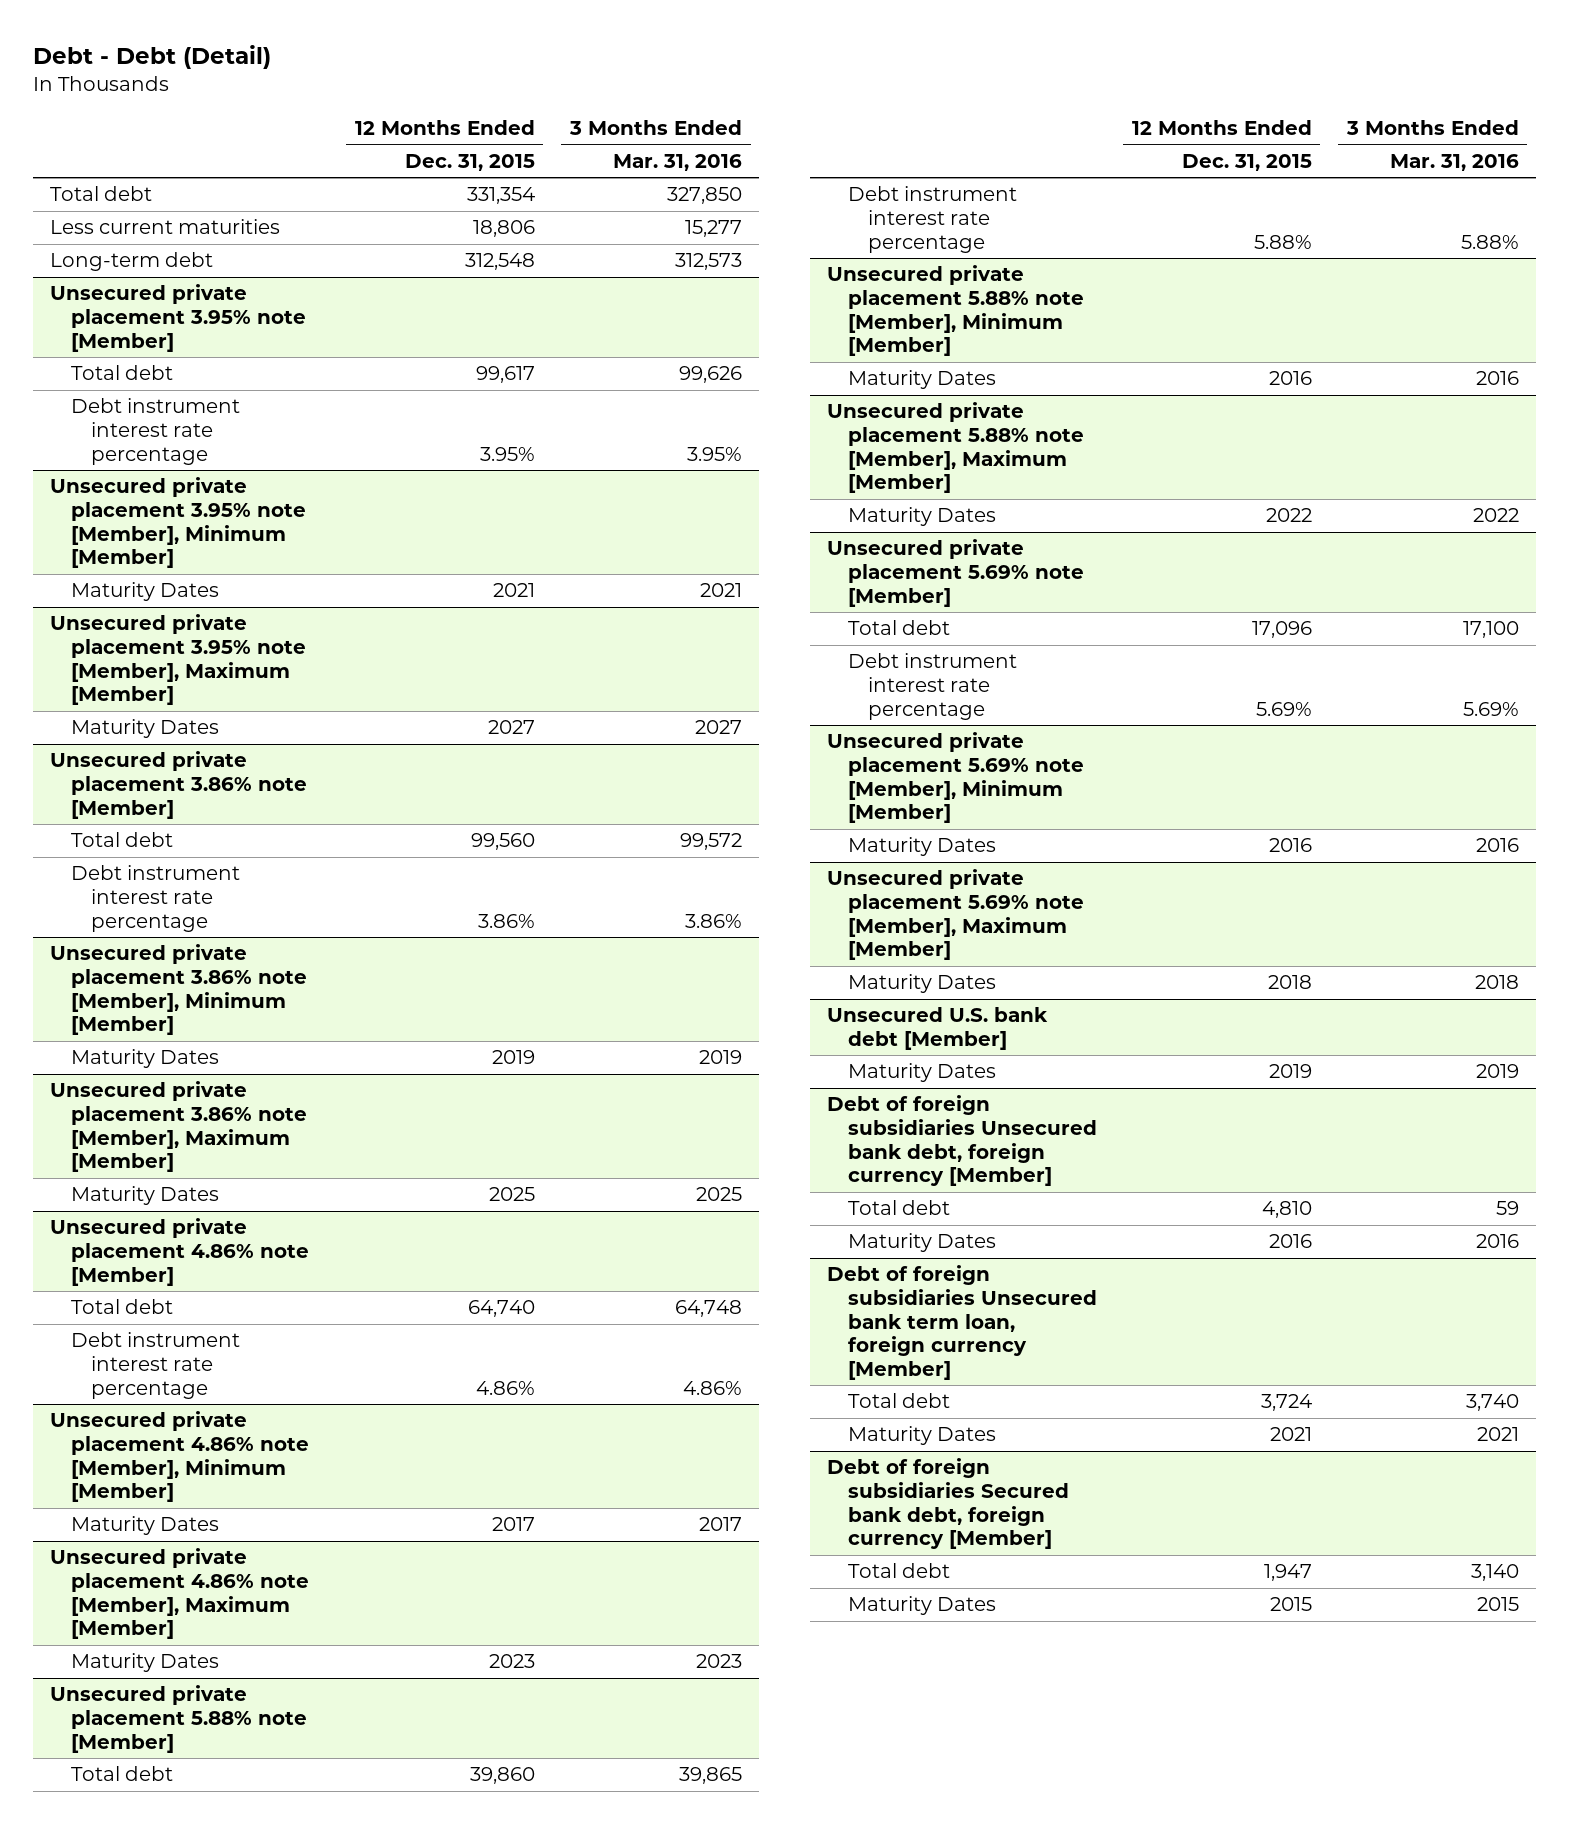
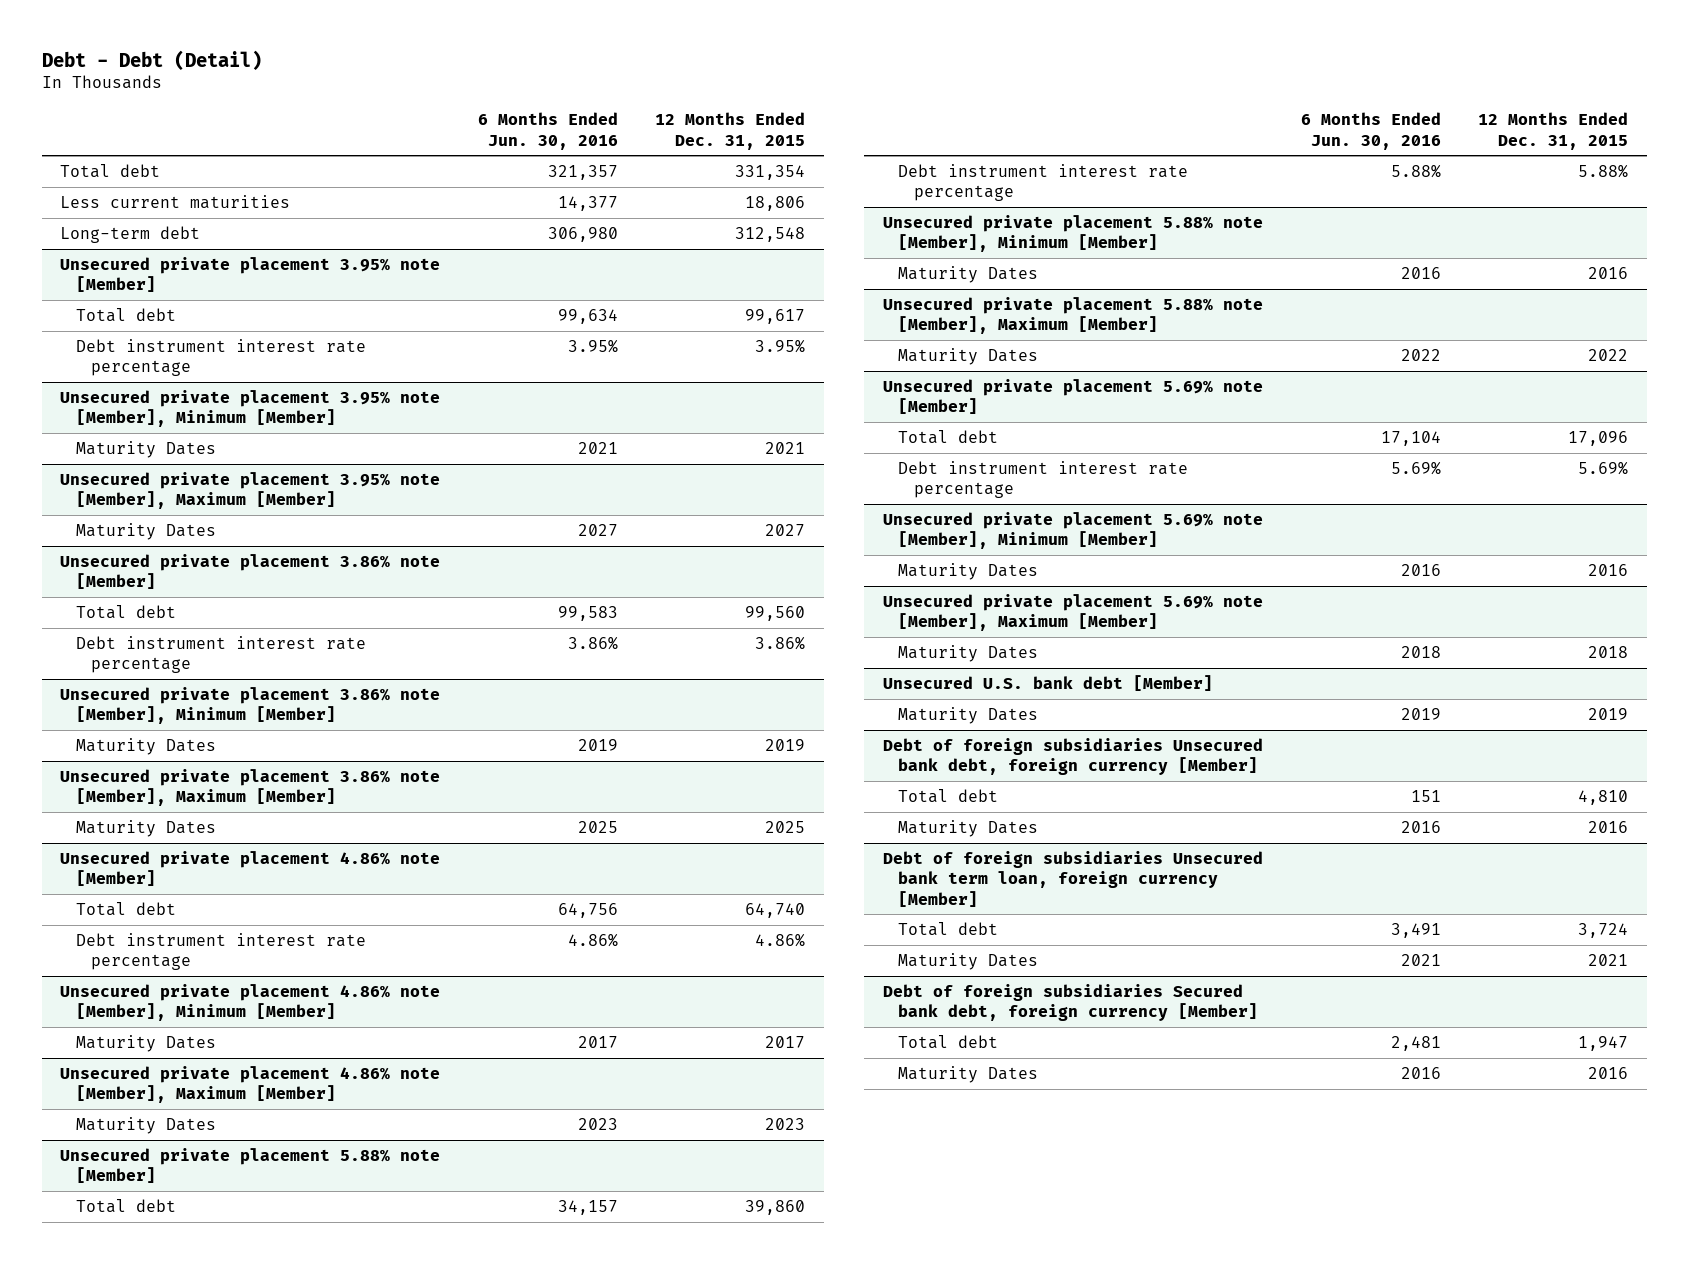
- | 12 Months Ended Dec. 31, 2015 | 3 Months Ended Mar. 31, 2016
+ | 6 Months Ended Jun. 30, 2016 | 12 Months Ended Dec. 31, 2015
@ Debt of foreign subsidiaries Secured bank debt, foreign currency [Member]
- Maturity Dates | 2015 | 2015
+ Maturity Dates | 2016 | 2016

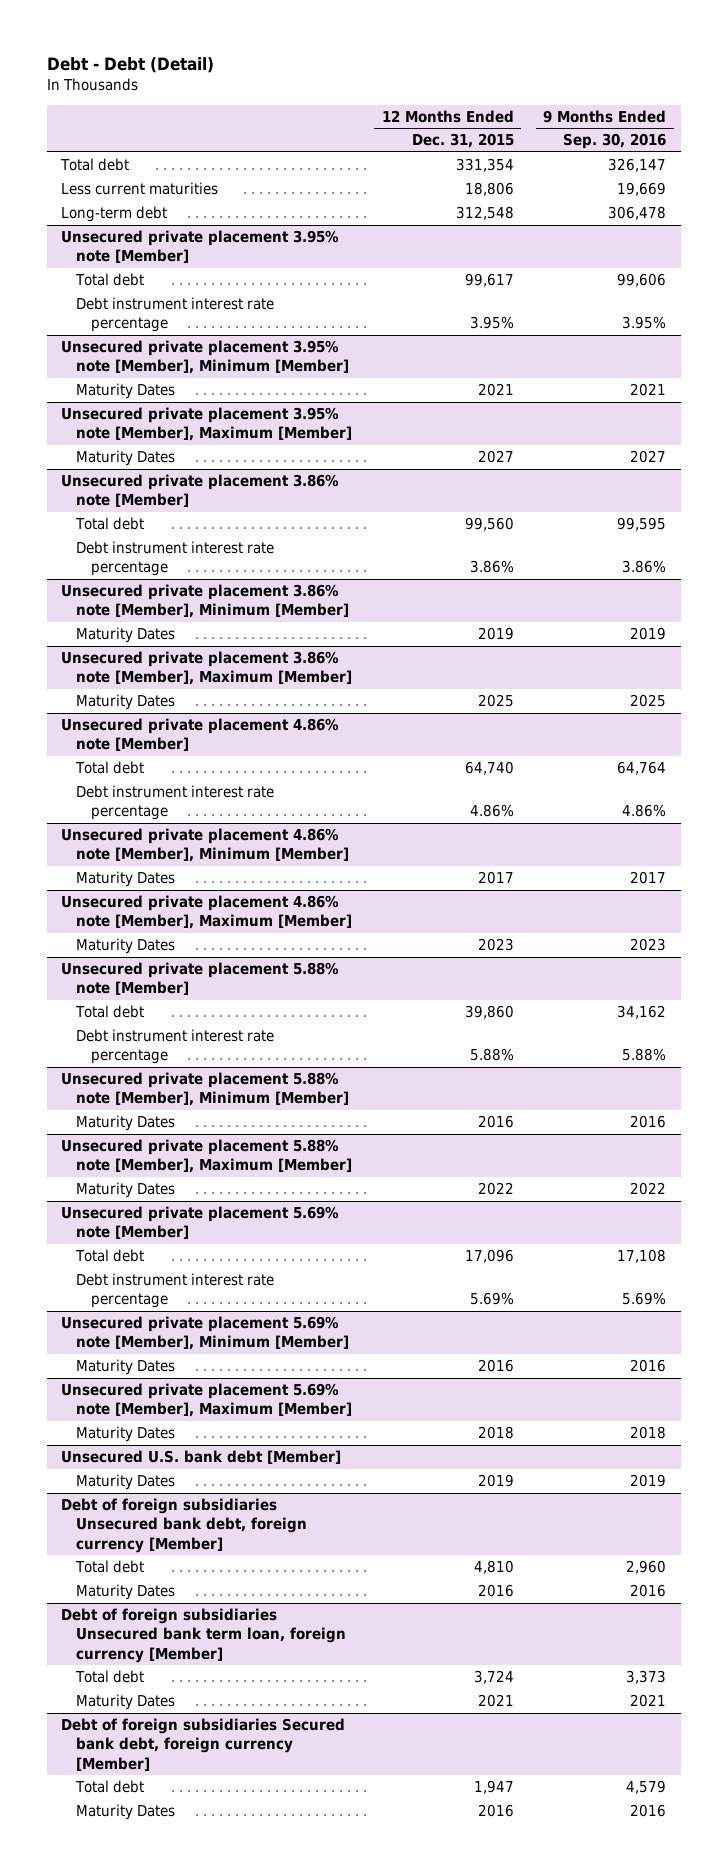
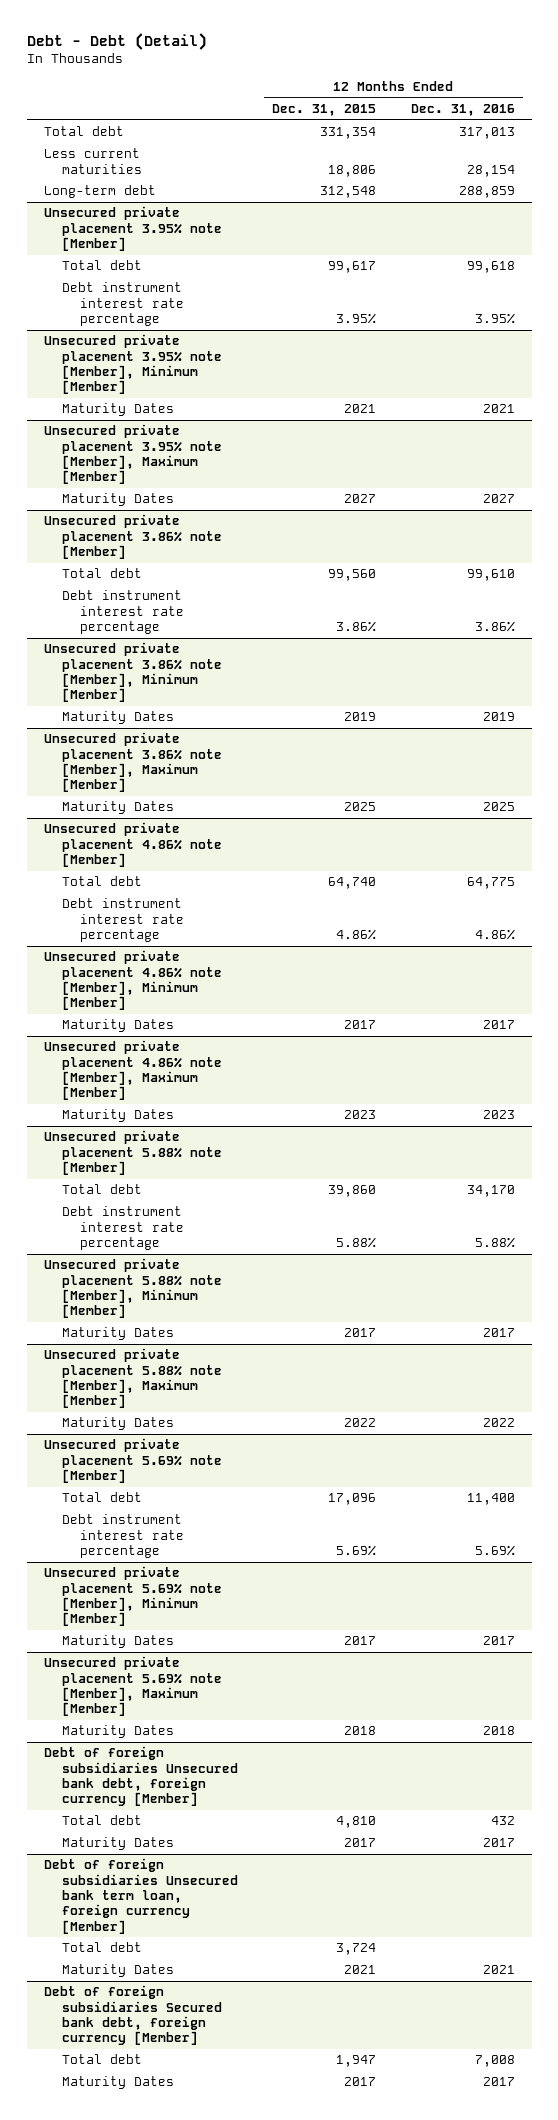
- | 12 Months Ended Dec. 31, 2015 | 9 Months Ended Sep. 30, 2016
+ | 12 Months Ended Dec. 31, 2015 | 12 Months Ended Dec. 31, 2016
@ Unsecured private placement 5.88% note [Member], Minimum [Member]
- Maturity Dates | 2016 | 2016
+ Maturity Dates | 2017 | 2017
@ Unsecured private placement 5.69% note [Member], Minimum [Member]
- Maturity Dates | 2016 | 2016
+ Maturity Dates | 2017 | 2017
- Unsecured U.S. bank debt [Member]
- Maturity Dates | 2019 | 2019
@ Debt of foreign subsidiaries Unsecured bank debt, foreign currency [Member]
- Maturity Dates | 2016 | 2016
+ Maturity Dates | 2017 | 2017
@ Debt of foreign subsidiaries Secured bank debt, foreign currency [Member]
- Maturity Dates | 2016 | 2016
+ Maturity Dates | 2017 | 2017

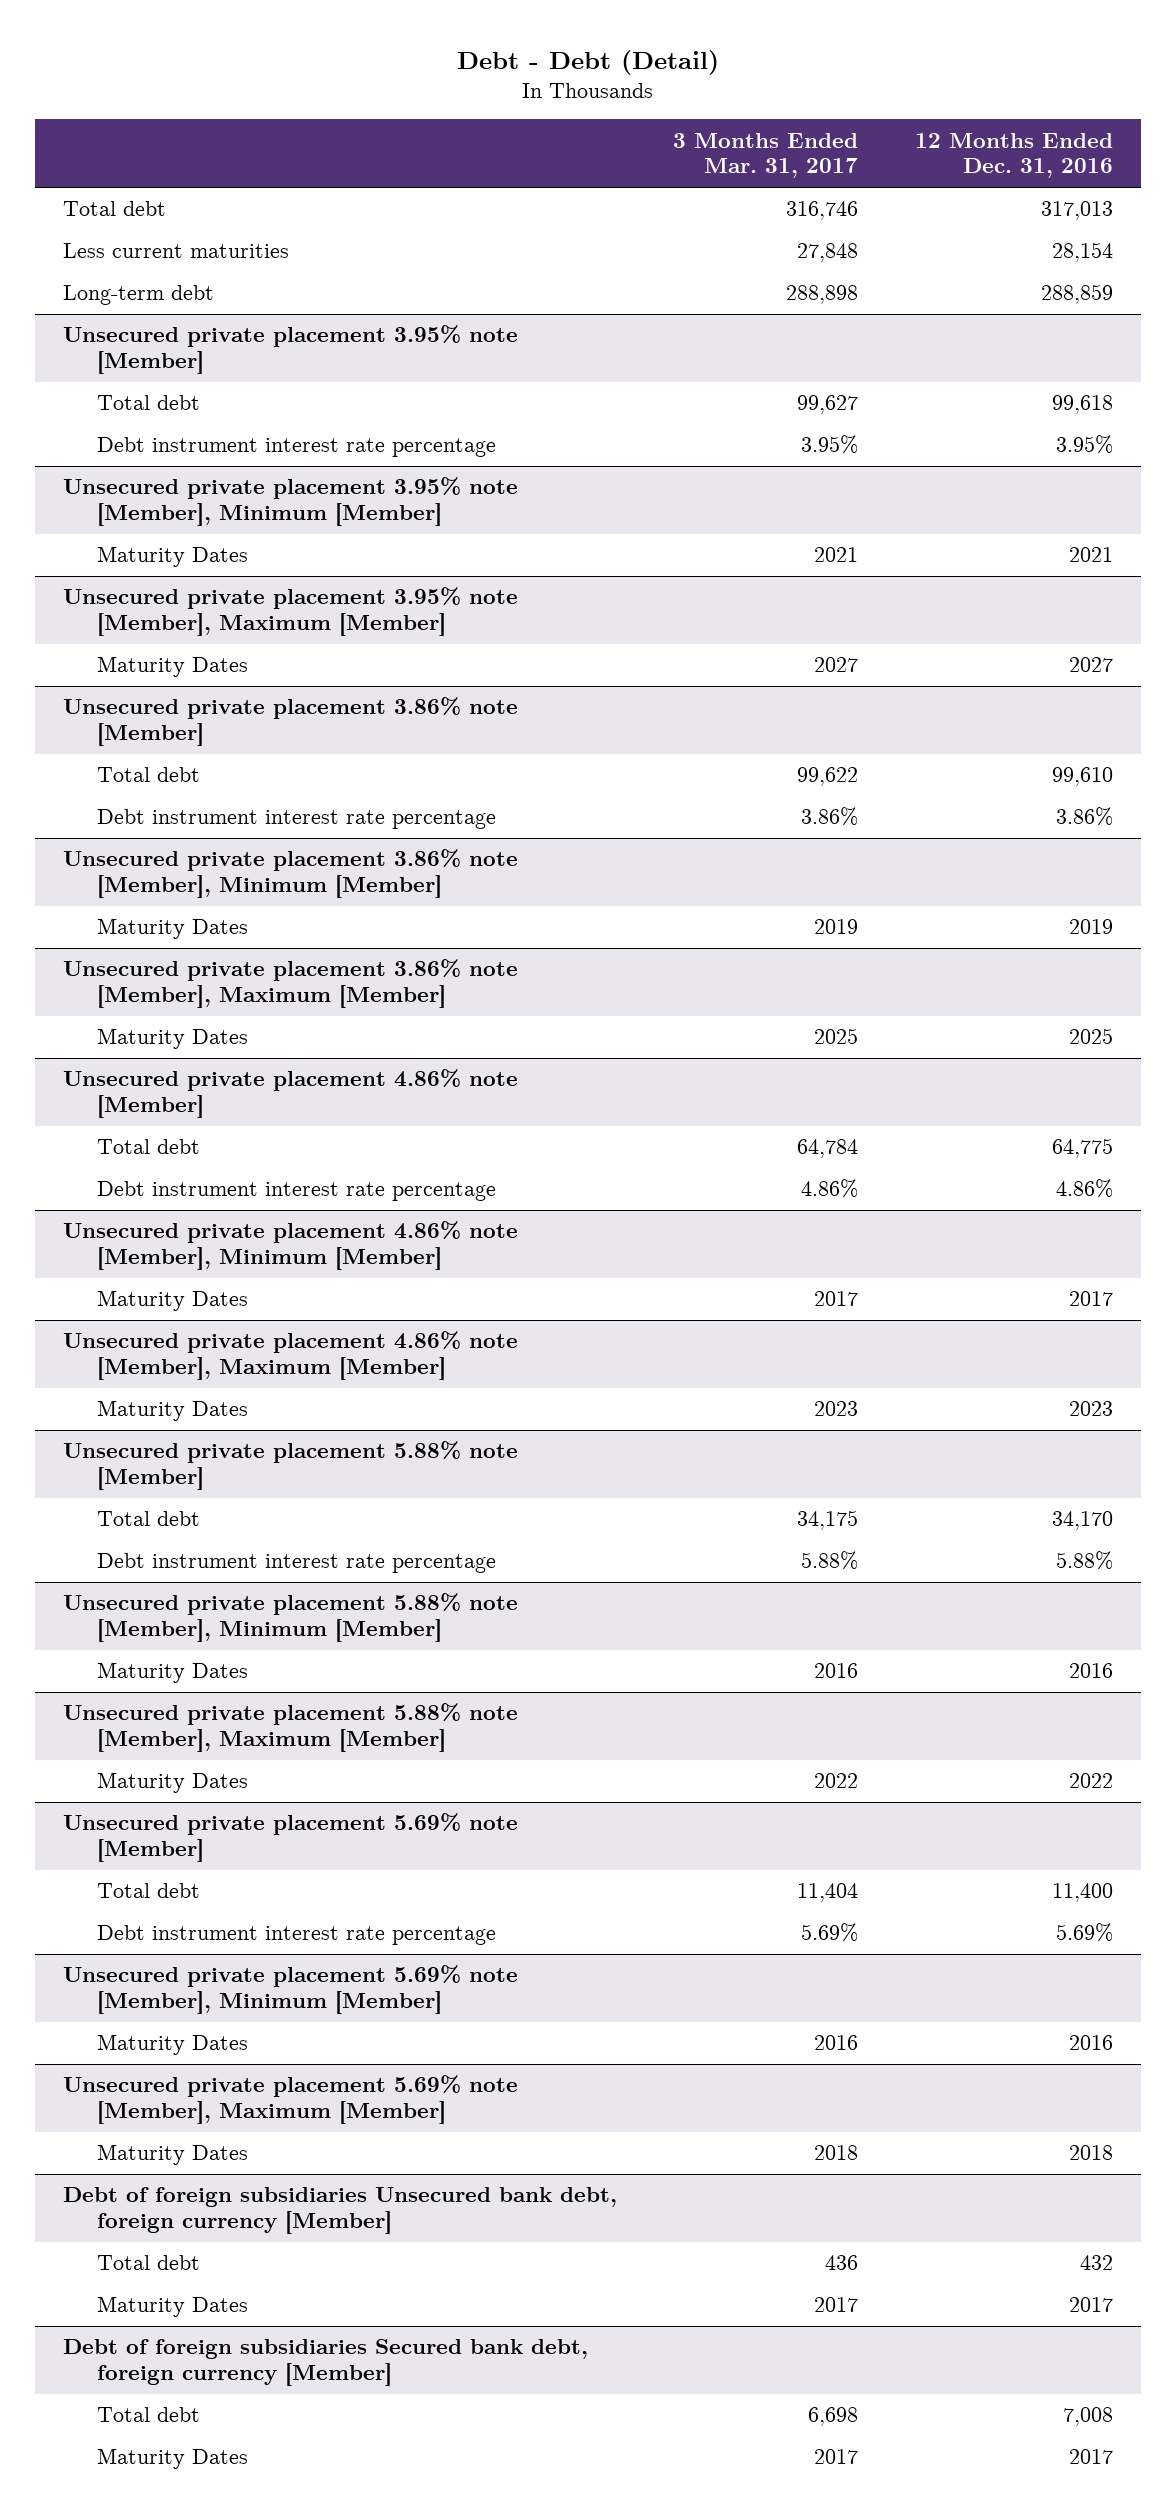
- | 12 Months Ended Dec. 31, 2015 | 12 Months Ended Dec. 31, 2016
+ | 3 Months Ended Mar. 31, 2017 | 12 Months Ended Dec. 31, 2016
@ Unsecured private placement 5.88% note [Member], Minimum [Member]
- Maturity Dates | 2017 | 2017
+ Maturity Dates | 2016 | 2016
@ Unsecured private placement 5.69% note [Member], Minimum [Member]
- Maturity Dates | 2017 | 2017
+ Maturity Dates | 2016 | 2016
- Debt of foreign subsidiaries Unsecured bank term loan, foreign currency [Member]
- Total debt | 3,724 |
- Maturity Dates | 2021 | 2021

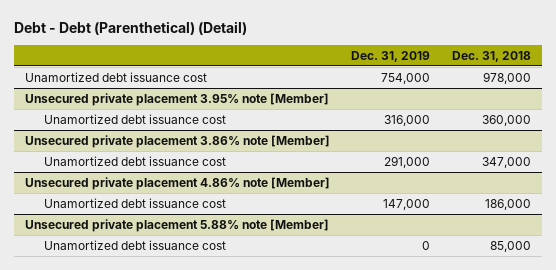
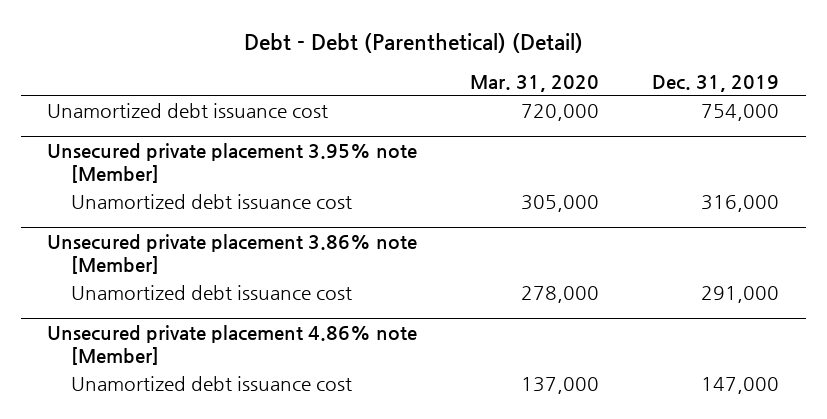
- | Dec. 31, 2019 | Dec. 31, 2018
+ | Mar. 31, 2020 | Dec. 31, 2019
- Unsecured private placement 5.88% note [Member]
- Unamortized debt issuance cost | 0 | 85,000

